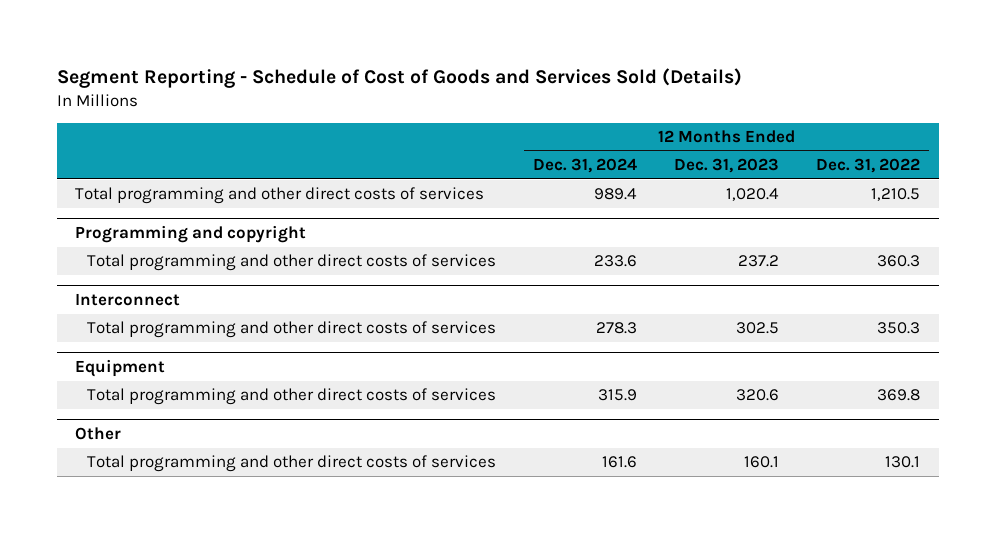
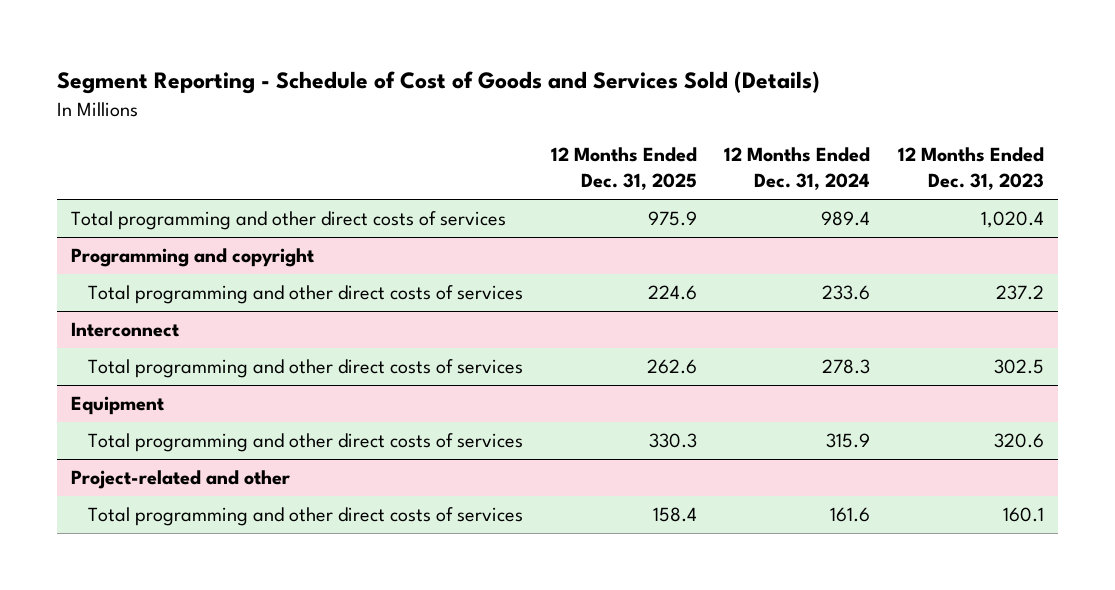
- | 12 Months Ended Dec. 31, 2024 | 12 Months Ended Dec. 31, 2023 | 12 Months Ended Dec. 31, 2022
+ | 12 Months Ended Dec. 31, 2025 | 12 Months Ended Dec. 31, 2024 | 12 Months Ended Dec. 31, 2023
- Other
+ Project-related and other

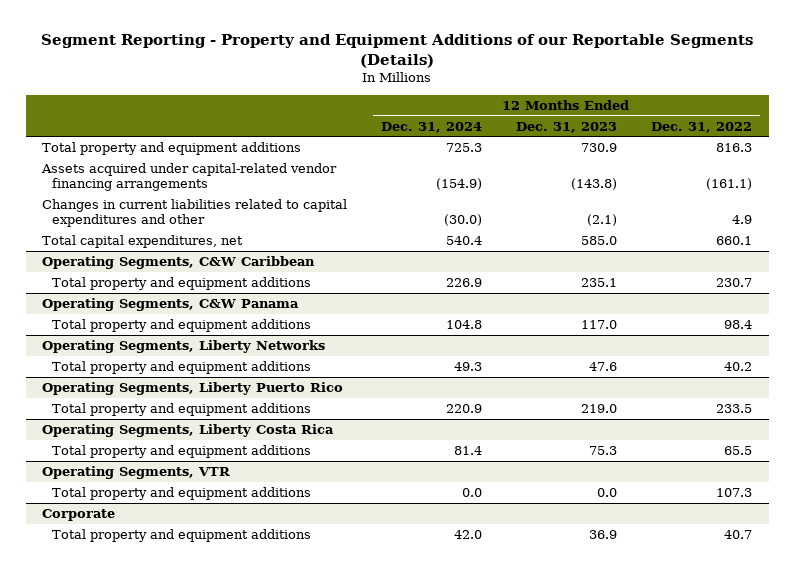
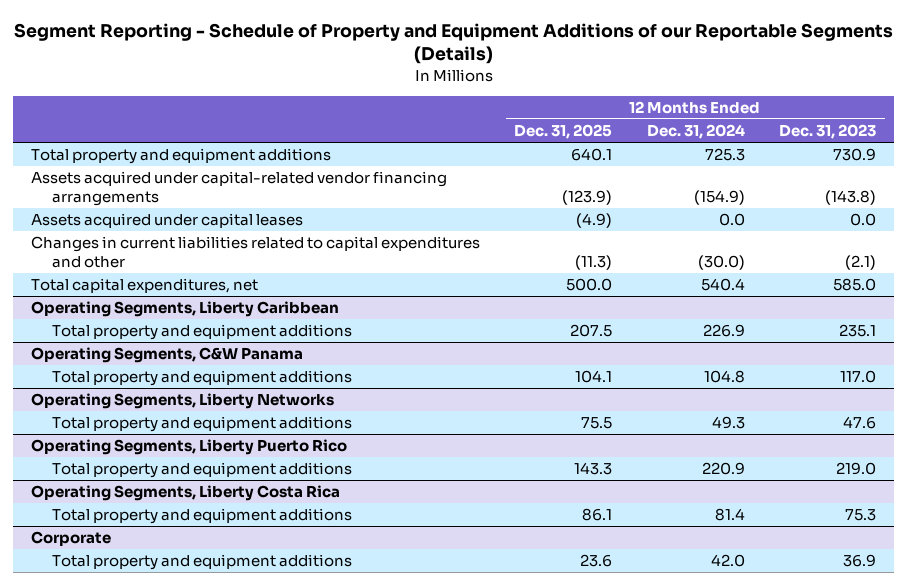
- Segment Reporting - Property and Equipment Additions of our Reportable Segments (Details)
+ Segment Reporting - Schedule of Property and Equipment Additions of our Reportable Segments (Details)
- | 12 Months Ended Dec. 31, 2024 | 12 Months Ended Dec. 31, 2023 | 12 Months Ended Dec. 31, 2022
+ | 12 Months Ended Dec. 31, 2025 | 12 Months Ended Dec. 31, 2024 | 12 Months Ended Dec. 31, 2023
+ Assets acquired under capital leases | (4.9) | 0.0 | 0.0
- Operating Segments, C&W Caribbean
+ Operating Segments, Liberty Caribbean
- Operating Segments, VTR
- Total property and equipment additions | 0.0 | 0.0 | 107.3

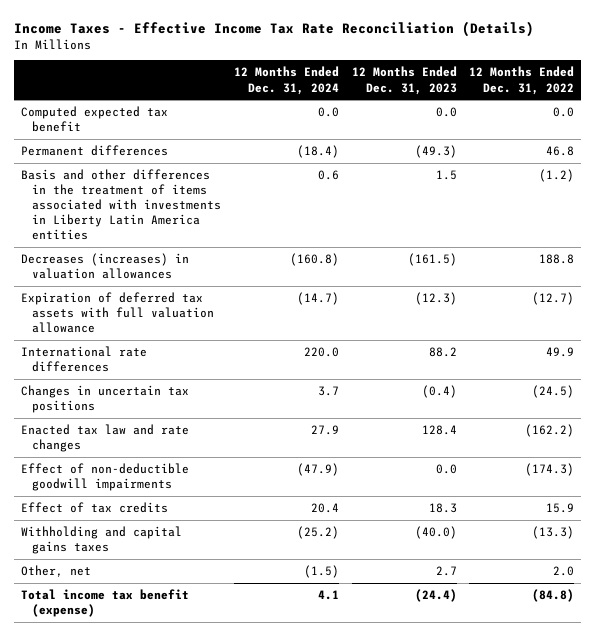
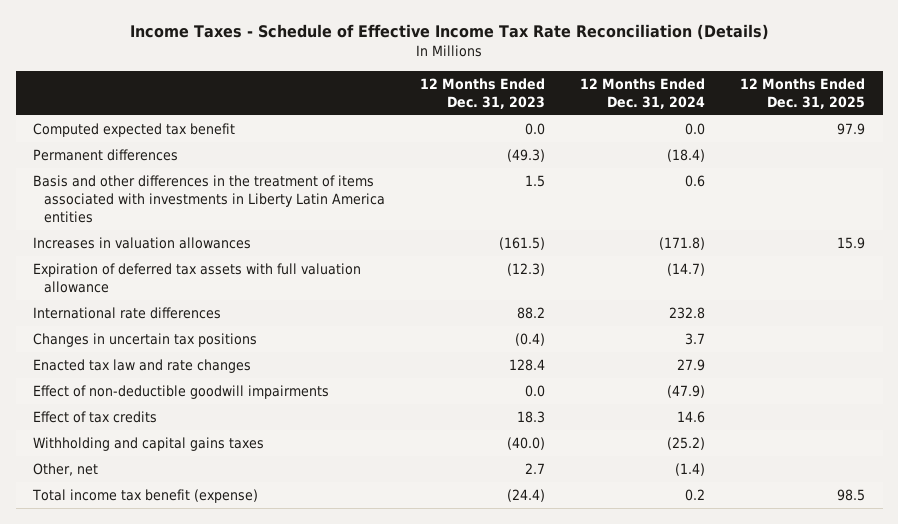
- Income Taxes - Effective Income Tax Rate Reconciliation (Details)
+ Income Taxes - Schedule of Effective Income Tax Rate Reconciliation (Details)
- | 12 Months Ended Dec. 31, 2024 | 12 Months Ended Dec. 31, 2023 | 12 Months Ended Dec. 31, 2022
+ | 12 Months Ended Dec. 31, 2023 | 12 Months Ended Dec. 31, 2024 | 12 Months Ended Dec. 31, 2025
- Decreases (increases) in valuation allowances | (160.8) | (161.5) | 188.8
+ Increases in valuation allowances | (161.5) | (171.8) | 15.9
- International rate differences | 220.0 | 88.2 | 49.9
+ International rate differences | 88.2 | 232.8 |
- Effect of tax credits | 20.4 | 18.3 | 15.9
+ Effect of tax credits | 18.3 | 14.6 |
- Other, net | (1.5) | 2.7 | 2.0
- Total income tax benefit (expense) | 4.1 | (24.4) | (84.8)
+ Other, net | 2.7 | (1.4) |
+ Total income tax benefit (expense) | (24.4) | 0.2 | 98.5

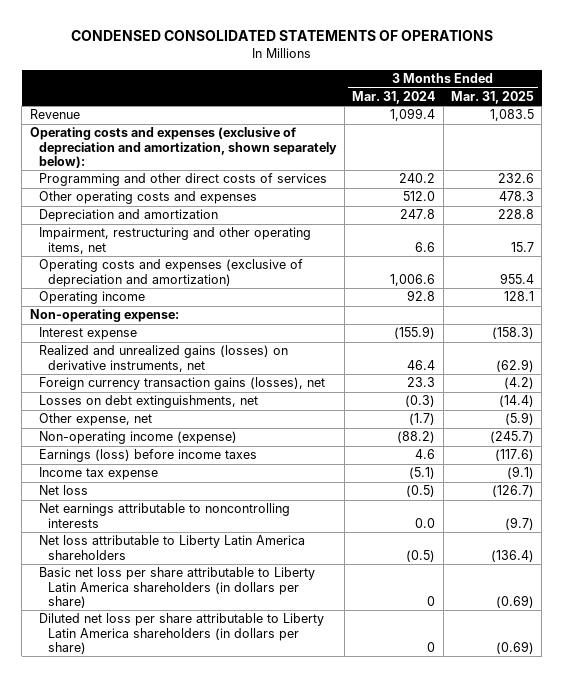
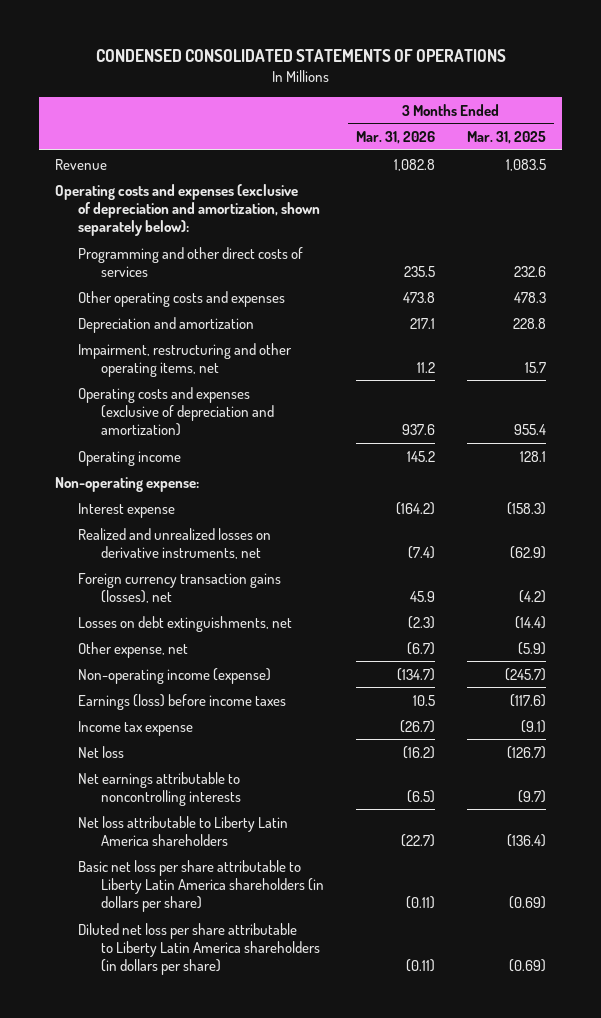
- | 3 Months Ended Mar. 31, 2024 | 3 Months Ended Mar. 31, 2025
+ | 3 Months Ended Mar. 31, 2026 | 3 Months Ended Mar. 31, 2025
- Realized and unrealized gains (losses) on derivative instruments, net | 46.4 | (62.9)
+ Realized and unrealized losses on derivative instruments, net | (7.4) | (62.9)

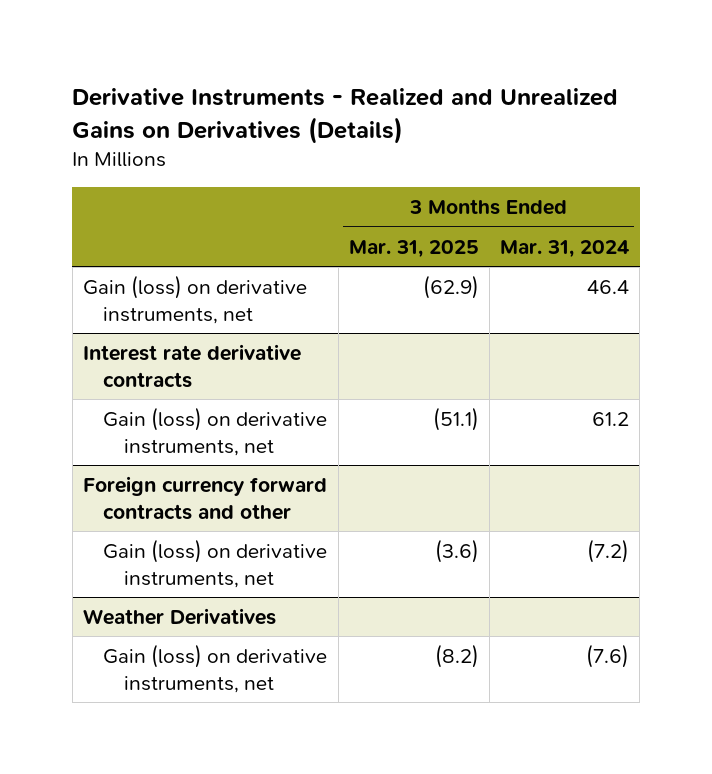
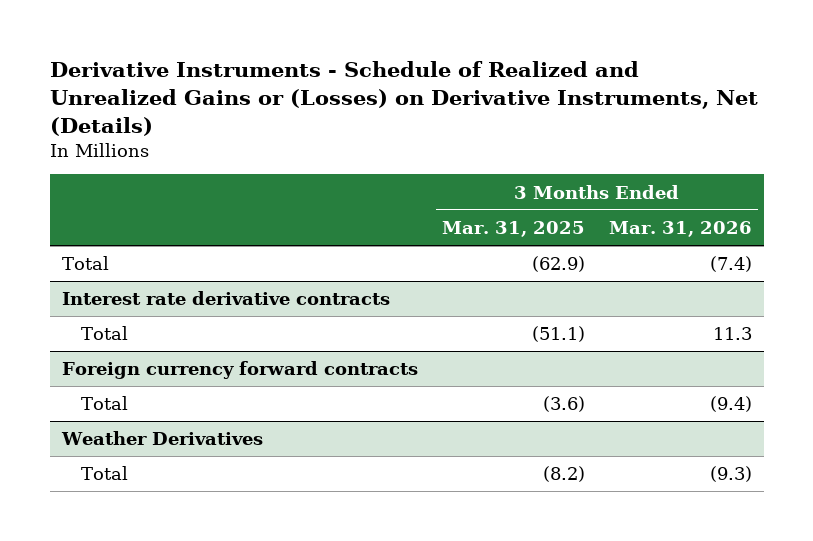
- Derivative Instruments - Realized and Unrealized Gains on Derivatives (Details)
+ Derivative Instruments - Schedule of Realized and Unrealized Gains or (Losses) on Derivative Instruments, Net (Details)
- | 3 Months Ended Mar. 31, 2025 | 3 Months Ended Mar. 31, 2024
+ | 3 Months Ended Mar. 31, 2025 | 3 Months Ended Mar. 31, 2026
- Gain (loss) on derivative instruments, net | (62.9) | 46.4
+ Total | (62.9) | (7.4)
@ Interest rate derivative contracts
- Gain (loss) on derivative instruments, net | (51.1) | 61.2
- Foreign currency forward contracts and other
- Gain (loss) on derivative instruments, net | (3.6) | (7.2)
@ Interest rate derivative contracts
+ Total | (51.1) | 11.3
+ Foreign currency forward contracts
+ Total | (3.6) | (9.4)
@ Weather Derivatives
- Gain (loss) on derivative instruments, net | (8.2) | (7.6)
+ Total | (8.2) | (9.3)

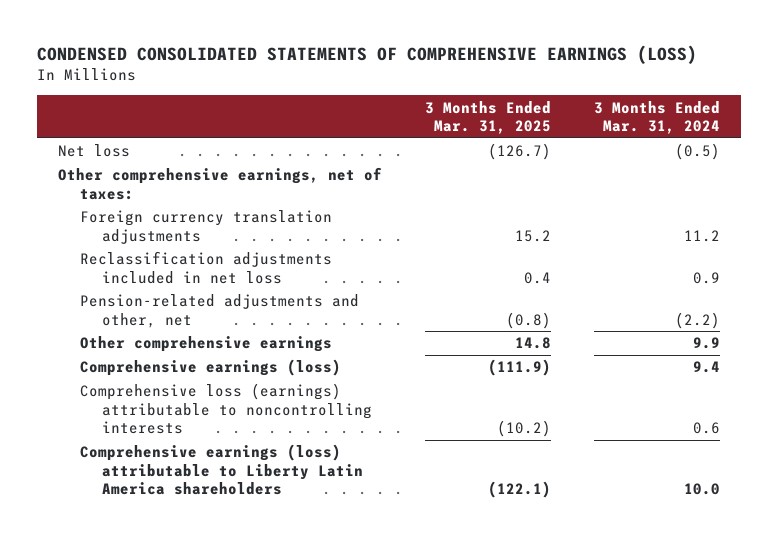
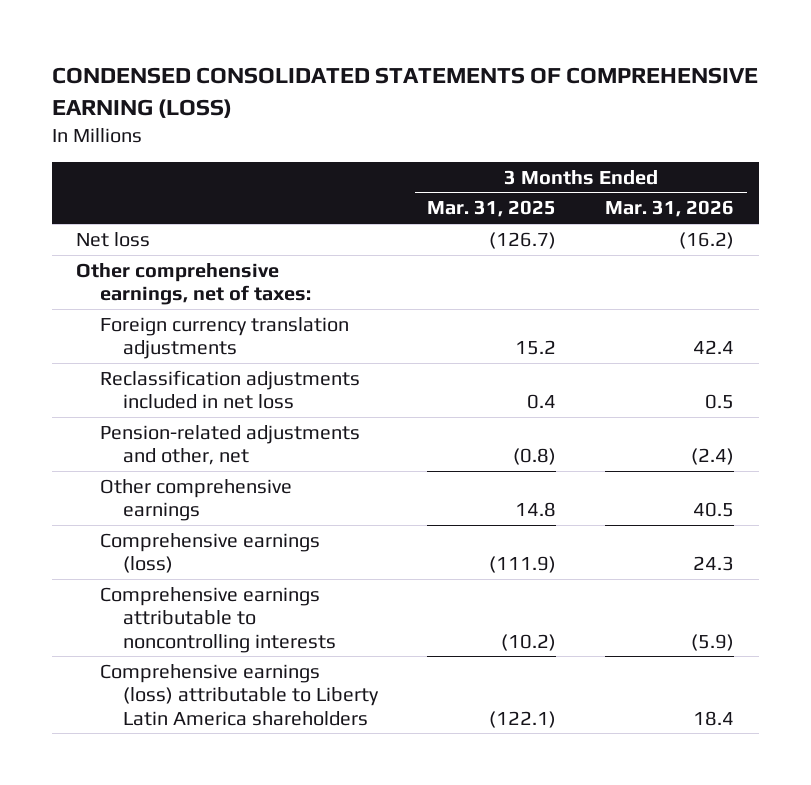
- CONDENSED CONSOLIDATED STATEMENTS OF COMPREHENSIVE EARNINGS (LOSS)
+ CONDENSED CONSOLIDATED STATEMENTS OF COMPREHENSIVE EARNING (LOSS)
- | 3 Months Ended Mar. 31, 2025 | 3 Months Ended Mar. 31, 2024
+ | 3 Months Ended Mar. 31, 2025 | 3 Months Ended Mar. 31, 2026
- Comprehensive loss (earnings) attributable to noncontrolling interests | (10.2) | 0.6
+ Comprehensive earnings attributable to noncontrolling interests | (10.2) | (5.9)

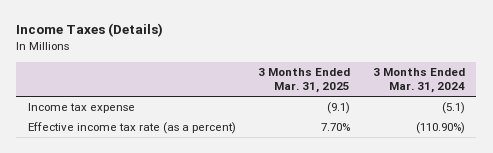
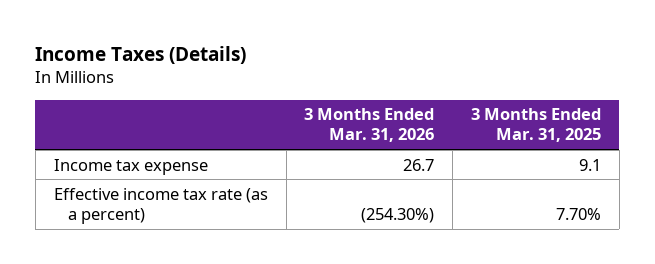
- | 3 Months Ended Mar. 31, 2025 | 3 Months Ended Mar. 31, 2024
+ | 3 Months Ended Mar. 31, 2026 | 3 Months Ended Mar. 31, 2025
- Income tax expense | (9.1) | (5.1)
+ Income tax expense | 26.7 | 9.1

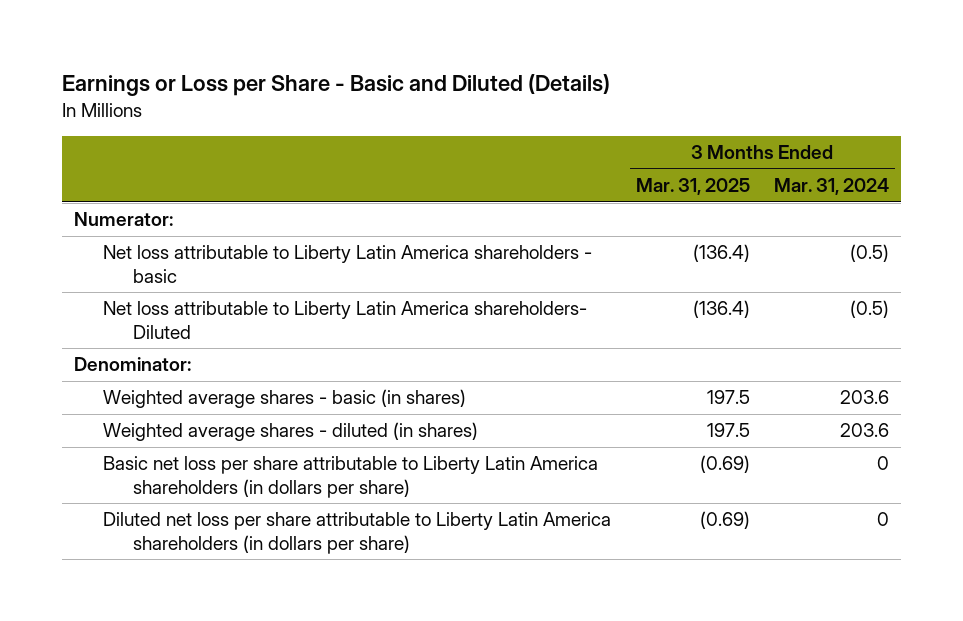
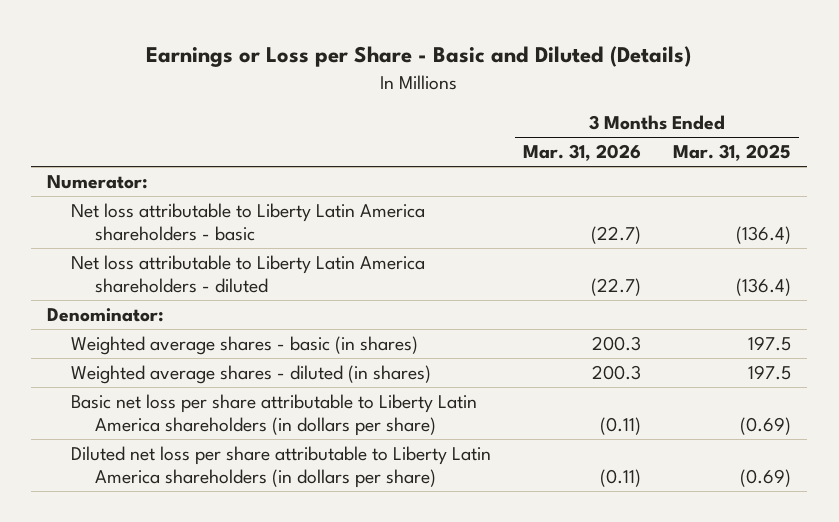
- | 3 Months Ended Mar. 31, 2025 | 3 Months Ended Mar. 31, 2024
+ | 3 Months Ended Mar. 31, 2026 | 3 Months Ended Mar. 31, 2025
- Net loss attributable to Liberty Latin America shareholders- Diluted | (136.4) | (0.5)
+ Net loss attributable to Liberty Latin America shareholders - diluted | (22.7) | (136.4)

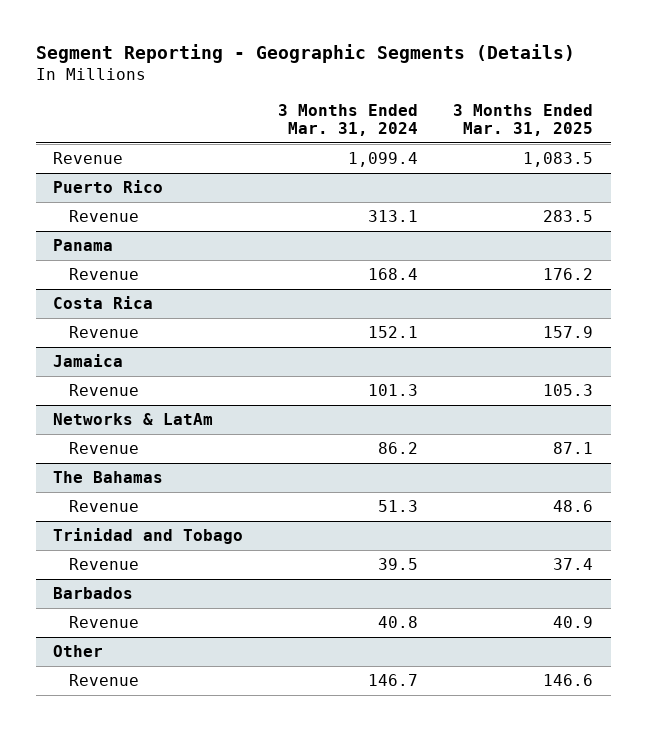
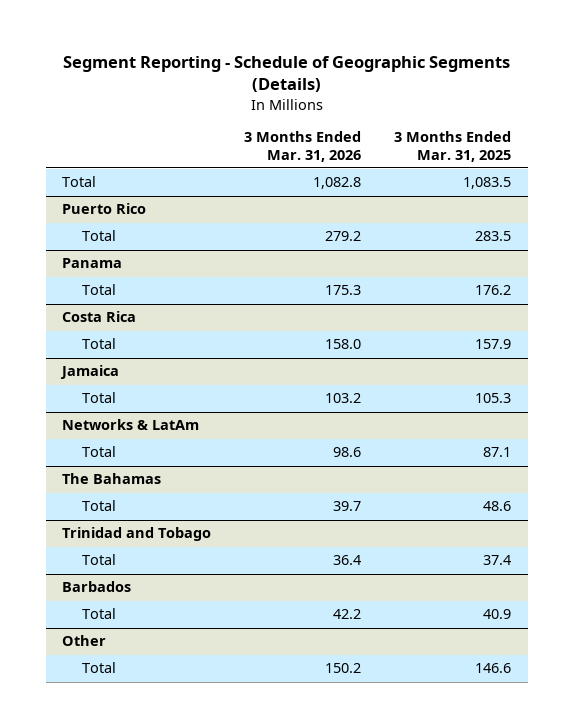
- Segment Reporting - Geographic Segments (Details)
+ Segment Reporting - Schedule of Geographic Segments (Details)
- | 3 Months Ended Mar. 31, 2024 | 3 Months Ended Mar. 31, 2025
+ | 3 Months Ended Mar. 31, 2026 | 3 Months Ended Mar. 31, 2025
- Revenue | 1,099.4 | 1,083.5
+ Total | 1,082.8 | 1,083.5
@ Puerto Rico
- Revenue | 313.1 | 283.5
+ Total | 279.2 | 283.5
@ Panama
- Revenue | 168.4 | 176.2
+ Total | 175.3 | 176.2
@ Costa Rica
- Revenue | 152.1 | 157.9
+ Total | 158.0 | 157.9
@ Jamaica
- Revenue | 101.3 | 105.3
+ Total | 103.2 | 105.3
@ Networks & LatAm
- Revenue | 86.2 | 87.1
+ Total | 98.6 | 87.1
@ The Bahamas
- Revenue | 51.3 | 48.6
+ Total | 39.7 | 48.6
@ Trinidad and Tobago
- Revenue | 39.5 | 37.4
+ Total | 36.4 | 37.4
@ Barbados
- Revenue | 40.8 | 40.9
+ Total | 42.2 | 40.9
@ Other
- Revenue | 146.7 | 146.6
+ Total | 150.2 | 146.6

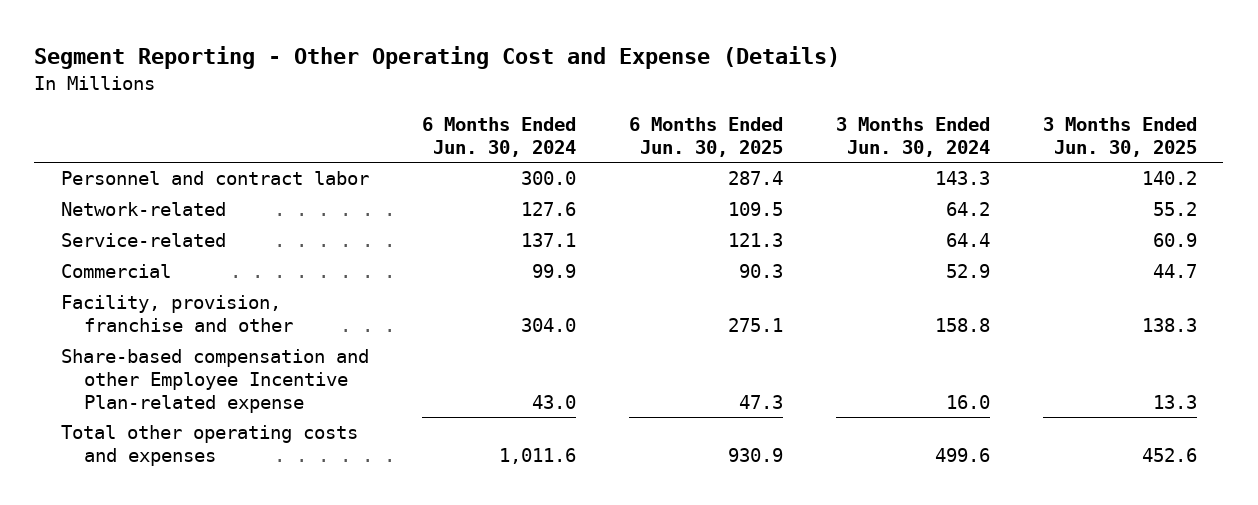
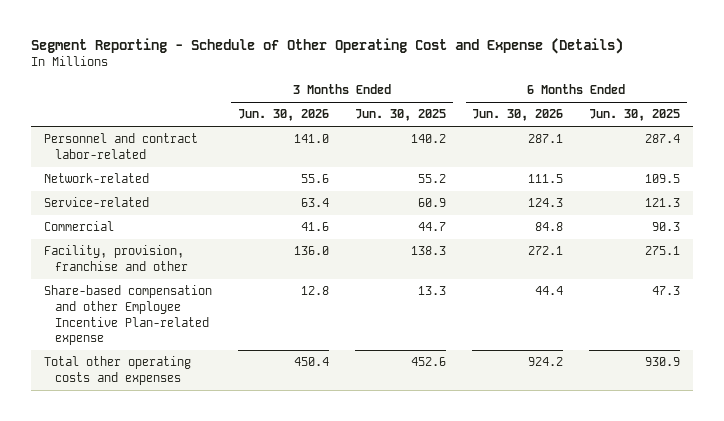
- Segment Reporting - Other Operating Cost and Expense (Details)
+ Segment Reporting - Schedule of Other Operating Cost and Expense (Details)
- | 6 Months Ended Jun. 30, 2024 | 6 Months Ended Jun. 30, 2025 | 3 Months Ended Jun. 30, 2024 | 3 Months Ended Jun. 30, 2025
+ | 3 Months Ended Jun. 30, 2026 | 3 Months Ended Jun. 30, 2025 | 6 Months Ended Jun. 30, 2026 | 6 Months Ended Jun. 30, 2025
- Personnel and contract labor | 300.0 | 287.4 | 143.3 | 140.2
+ Personnel and contract labor-related | 141.0 | 140.2 | 287.1 | 287.4

